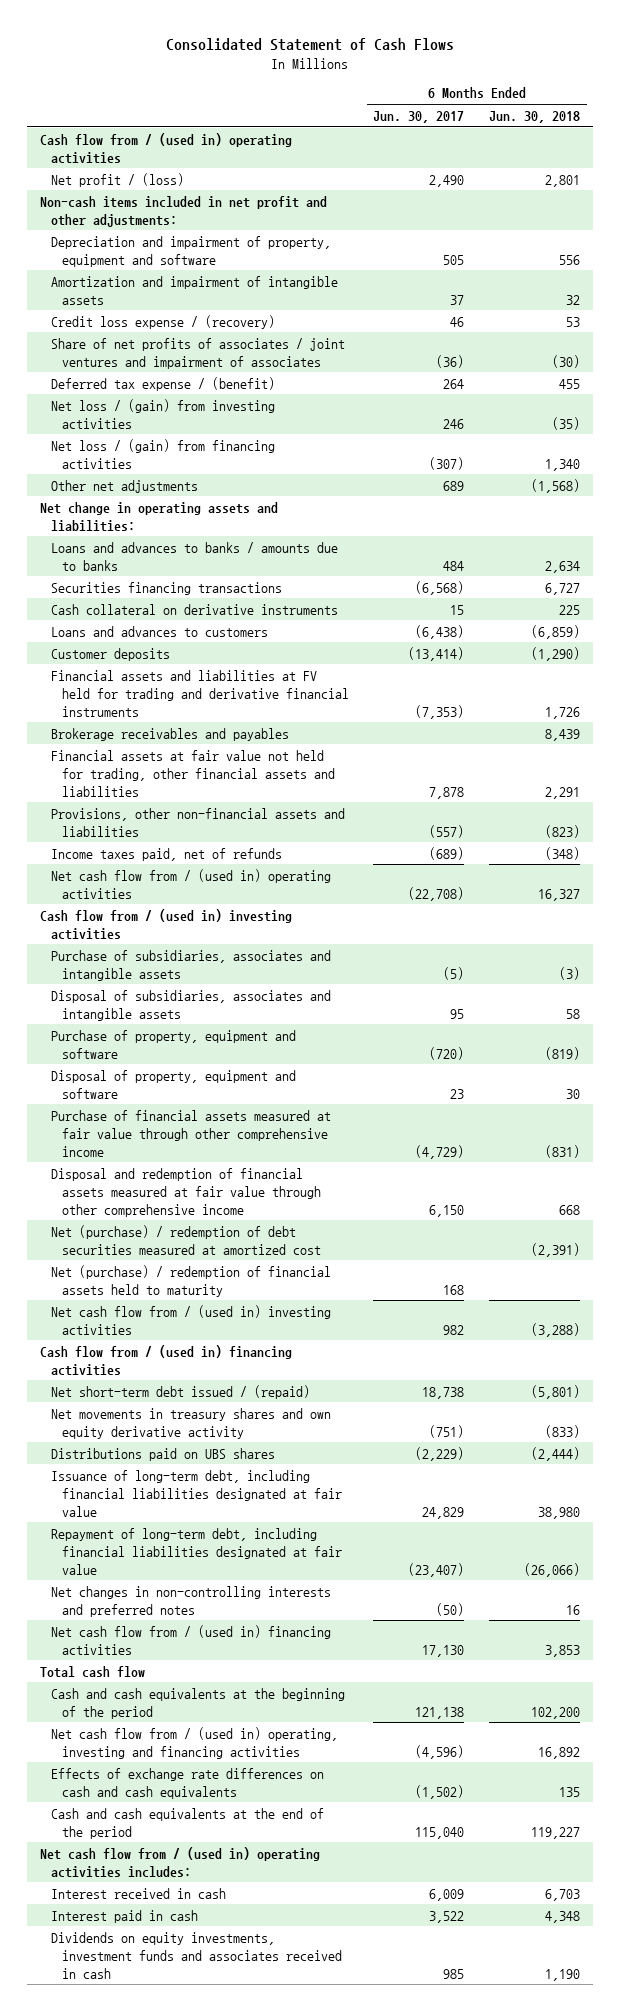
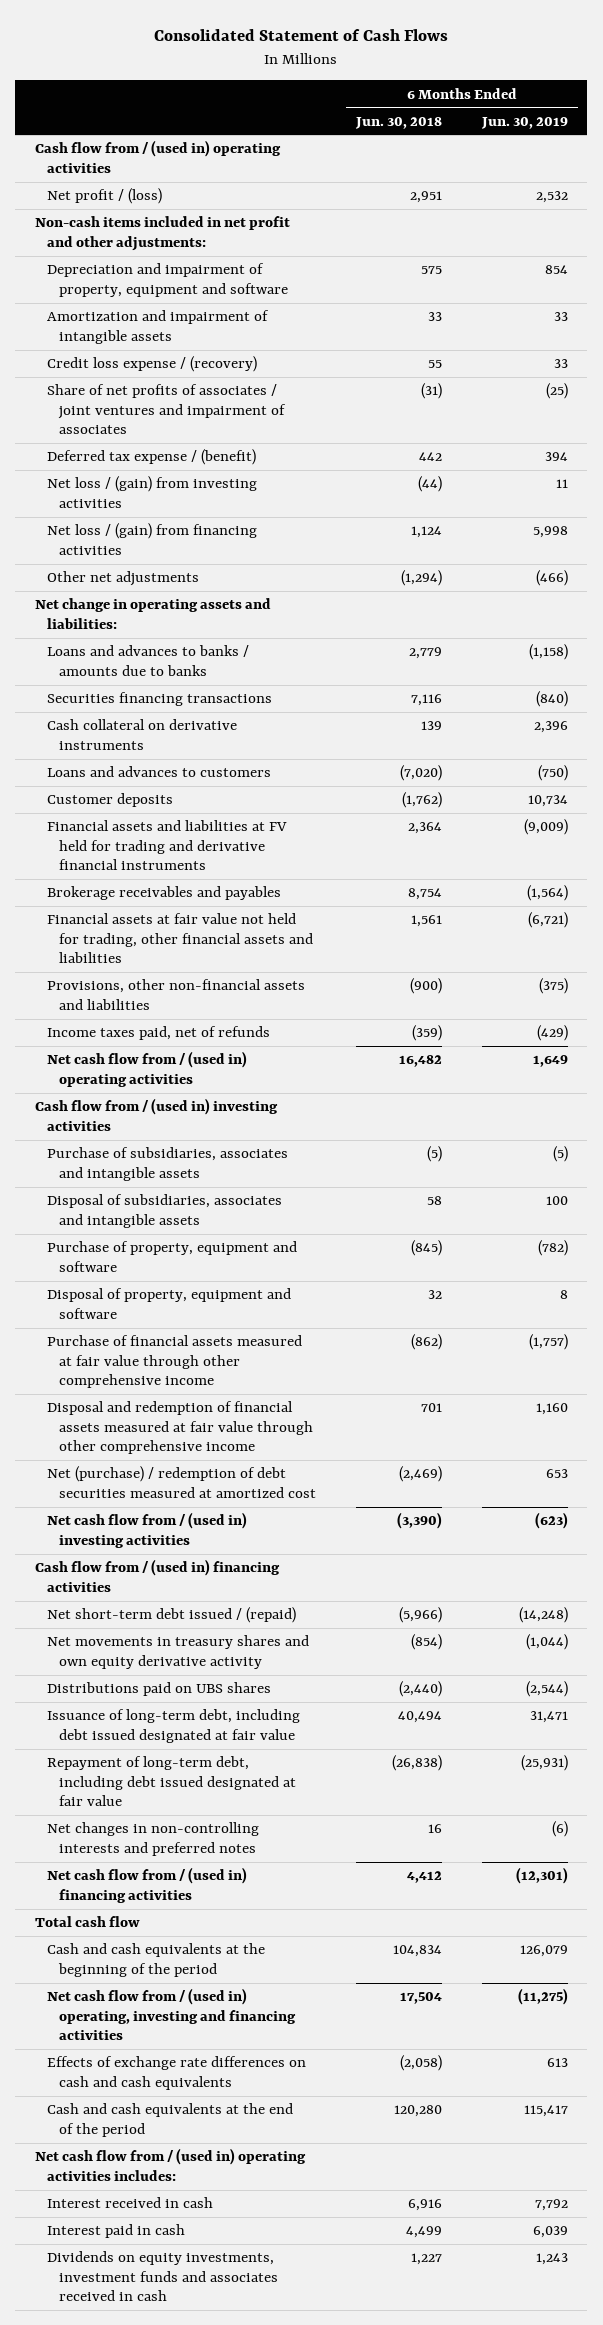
- | 6 Months Ended Jun. 30, 2017 | 6 Months Ended Jun. 30, 2018
+ | 6 Months Ended Jun. 30, 2018 | 6 Months Ended Jun. 30, 2019
- Net profit / (loss) | 2,490 | 2,801
+ Net profit / (loss) | 2,951 | 2,532
- Depreciation and impairment of property, equipment and software | 505 | 556
- Amortization and impairment of intangible assets | 37 | 32
- Credit loss expense / (recovery) | 46 | 53
- Share of net profits of associates / joint ventures and impairment of associates | (36) | (30)
- Deferred tax expense / (benefit) | 264 | 455
- Net loss / (gain) from investing activities | 246 | (35)
- Net loss / (gain) from financing activities | (307) | 1,340
- Other net adjustments | 689 | (1,568)
+ Depreciation and impairment of property, equipment and software | 575 | 854
+ Amortization and impairment of intangible assets | 33 | 33
+ Credit loss expense / (recovery) | 55 | 33
+ Share of net profits of associates / joint ventures and impairment of associates | (31) | (25)
+ Deferred tax expense / (benefit) | 442 | 394
+ Net loss / (gain) from investing activities | (44) | 11
+ Net loss / (gain) from financing activities | 1,124 | 5,998
+ Other net adjustments | (1,294) | (466)
- Loans and advances to banks / amounts due to banks | 484 | 2,634
- Securities financing transactions | (6,568) | 6,727
- Cash collateral on derivative instruments | 15 | 225
- Loans and advances to customers | (6,438) | (6,859)
- Customer deposits | (13,414) | (1,290)
- Financial assets and liabilities at FV held for trading and derivative financial instruments | (7,353) | 1,726
- Brokerage receivables and payables | | 8,439
- Financial assets at fair value not held for trading, other financial assets and liabilities | 7,878 | 2,291
- Provisions, other non-financial assets and liabilities | (557) | (823)
- Income taxes paid, net of refunds | (689) | (348)
- Net cash flow from / (used in) operating activities | (22,708) | 16,327
+ Loans and advances to banks / amounts due to banks | 2,779 | (1,158)
+ Securities financing transactions | 7,116 | (840)
+ Cash collateral on derivative instruments | 139 | 2,396
+ Loans and advances to customers | (7,020) | (750)
+ Customer deposits | (1,762) | 10,734
+ Financial assets and liabilities at FV held for trading and derivative financial instruments | 2,364 | (9,009)
+ Brokerage receivables and payables | 8,754 | (1,564)
+ Financial assets at fair value not held for trading, other financial assets and liabilities | 1,561 | (6,721)
+ Provisions, other non-financial assets and liabilities | (900) | (375)
+ Income taxes paid, net of refunds | (359) | (429)
+ Net cash flow from / (used in) operating activities | 16,482 | 1,649
- Purchase of subsidiaries, associates and intangible assets | (5) | (3)
+ Purchase of subsidiaries, associates and intangible assets | (5) | (5)
- Purchase of property, equipment and software | (720) | (819)
- Disposal of property, equipment and software | 23 | 30
- Purchase of financial assets measured at fair value through other comprehensive income | (4,729) | (831)
- Disposal and redemption of financial assets measured at fair value through other comprehensive income | 6,150 | 668
- Net (purchase) / redemption of debt securities measured at amortized cost | | (2,391)
- Net (purchase) / redemption of financial assets held to maturity | 168 |
- Net cash flow from / (used in) investing activities | 982 | (3,288)
+ Purchase of property, equipment and software | (845) | (782)
+ Disposal of property, equipment and software | 32 | 8
+ Purchase of financial assets measured at fair value through other comprehensive income | (862) | (1,757)
+ Disposal and redemption of financial assets measured at fair value through other comprehensive income | 701 | 1,160
+ Net (purchase) / redemption of debt securities measured at amortized cost | (2,469) | 653
+ Net cash flow from / (used in) investing activities | (3,390) | (623)
- Net short-term debt issued / (repaid) | 18,738 | (5,801)
- Net movements in treasury shares and own equity derivative activity | (751) | (833)
- Distributions paid on UBS shares | (2,229) | (2,444)
- Issuance of long-term debt, including financial liabilities designated at fair value | 24,829 | 38,980
- Repayment of long-term debt, including financial liabilities designated at fair value | (23,407) | (26,066)
+ Net short-term debt issued / (repaid) | (5,966) | (14,248)
+ Net movements in treasury shares and own equity derivative activity | (854) | (1,044)
+ Distributions paid on UBS shares | (2,440) | (2,544)
+ Issuance of long-term debt, including debt issued designated at fair value | 40,494 | 31,471
+ Repayment of long-term debt, including debt issued designated at fair value | (26,838) | (25,931)
- Net cash flow from / (used in) financing activities | 17,130 | 3,853
+ Net cash flow from / (used in) financing activities | 4,412 | (12,301)
- Cash and cash equivalents at the beginning of the period | 121,138 | 102,200
- Net cash flow from / (used in) operating, investing and financing activities | (4,596) | 16,892
- Effects of exchange rate differences on cash and cash equivalents | (1,502) | 135
- Cash and cash equivalents at the end of the period | 115,040 | 119,227
+ Cash and cash equivalents at the beginning of the period | 104,834 | 126,079
+ Net cash flow from / (used in) operating, investing and financing activities | 17,504 | (11,275)
+ Effects of exchange rate differences on cash and cash equivalents | (2,058) | 613
+ Cash and cash equivalents at the end of the period | 120,280 | 115,417
- Interest received in cash | 6,009 | 6,703
- Interest paid in cash | 3,522 | 4,348
- Dividends on equity investments, investment funds and associates received in cash | 985 | 1,190
+ Interest received in cash | 6,916 | 7,792
+ Interest paid in cash | 4,499 | 6,039
+ Dividends on equity investments, investment funds and associates received in cash | 1,227 | 1,243

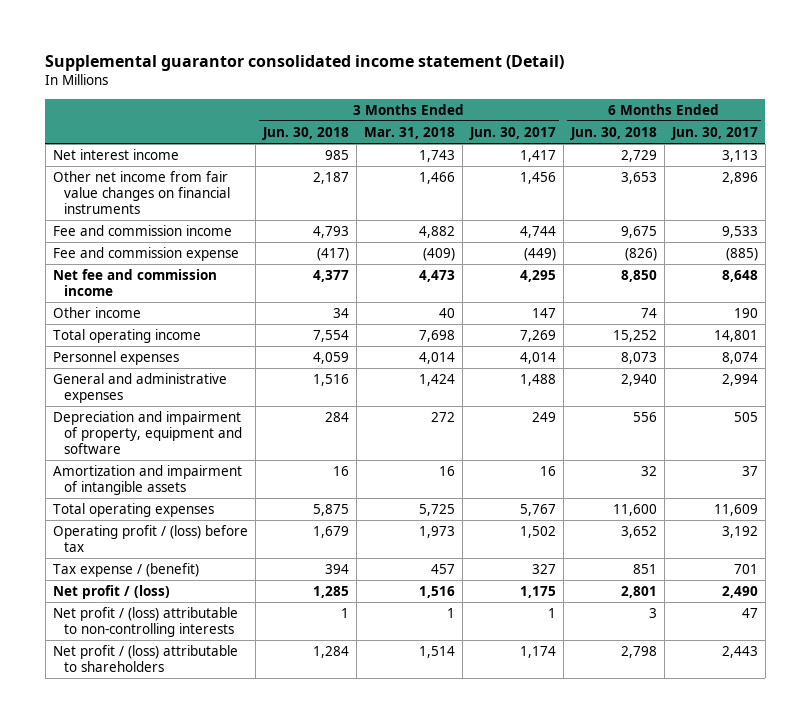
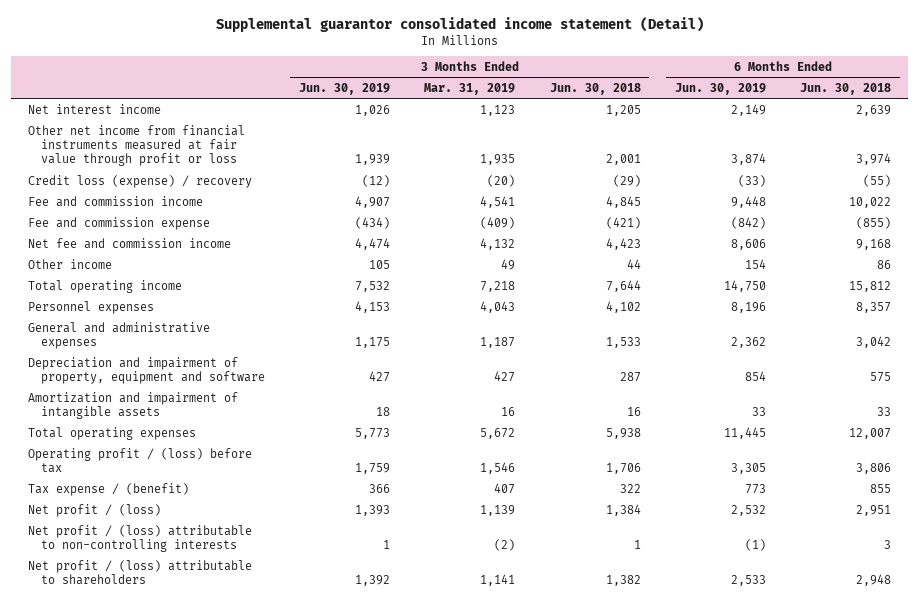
- | 3 Months Ended Jun. 30, 2018 | 3 Months Ended Mar. 31, 2018 | 3 Months Ended Jun. 30, 2017 | 6 Months Ended Jun. 30, 2018 | 6 Months Ended Jun. 30, 2017
+ | 3 Months Ended Jun. 30, 2019 | 3 Months Ended Mar. 31, 2019 | 3 Months Ended Jun. 30, 2018 | 6 Months Ended Jun. 30, 2019 | 6 Months Ended Jun. 30, 2018
- Net interest income | 985 | 1,743 | 1,417 | 2,729 | 3,113
- Other net income from fair value changes on financial instruments | 2,187 | 1,466 | 1,456 | 3,653 | 2,896
- Fee and commission income | 4,793 | 4,882 | 4,744 | 9,675 | 9,533
- Fee and commission expense | (417) | (409) | (449) | (826) | (885)
- Net fee and commission income | 4,377 | 4,473 | 4,295 | 8,850 | 8,648
- Other income | 34 | 40 | 147 | 74 | 190
- Total operating income | 7,554 | 7,698 | 7,269 | 15,252 | 14,801
- Personnel expenses | 4,059 | 4,014 | 4,014 | 8,073 | 8,074
- General and administrative expenses | 1,516 | 1,424 | 1,488 | 2,940 | 2,994
- Depreciation and impairment of property, equipment and software | 284 | 272 | 249 | 556 | 505
- Amortization and impairment of intangible assets | 16 | 16 | 16 | 32 | 37
- Total operating expenses | 5,875 | 5,725 | 5,767 | 11,600 | 11,609
- Operating profit / (loss) before tax | 1,679 | 1,973 | 1,502 | 3,652 | 3,192
- Tax expense / (benefit) | 394 | 457 | 327 | 851 | 701
- Net profit / (loss) | 1,285 | 1,516 | 1,175 | 2,801 | 2,490
+ Net interest income | 1,026 | 1,123 | 1,205 | 2,149 | 2,639
+ Other net income from financial instruments measured at fair value through profit or loss | 1,939 | 1,935 | 2,001 | 3,874 | 3,974
+ Credit loss (expense) / recovery | (12) | (20) | (29) | (33) | (55)
+ Fee and commission income | 4,907 | 4,541 | 4,845 | 9,448 | 10,022
+ Fee and commission expense | (434) | (409) | (421) | (842) | (855)
+ Net fee and commission income | 4,474 | 4,132 | 4,423 | 8,606 | 9,168
+ Other income | 105 | 49 | 44 | 154 | 86
+ Total operating income | 7,532 | 7,218 | 7,644 | 14,750 | 15,812
+ Personnel expenses | 4,153 | 4,043 | 4,102 | 8,196 | 8,357
+ General and administrative expenses | 1,175 | 1,187 | 1,533 | 2,362 | 3,042
+ Depreciation and impairment of property, equipment and software | 427 | 427 | 287 | 854 | 575
+ Amortization and impairment of intangible assets | 18 | 16 | 16 | 33 | 33
+ Total operating expenses | 5,773 | 5,672 | 5,938 | 11,445 | 12,007
+ Operating profit / (loss) before tax | 1,759 | 1,546 | 1,706 | 3,305 | 3,806
+ Tax expense / (benefit) | 366 | 407 | 322 | 773 | 855
+ Net profit / (loss) | 1,393 | 1,139 | 1,384 | 2,532 | 2,951
- Net profit / (loss) attributable to shareholders | 1,284 | 1,514 | 1,174 | 2,798 | 2,443
+ Net profit / (loss) attributable to shareholders | 1,392 | 1,141 | 1,382 | 2,533 | 2,948

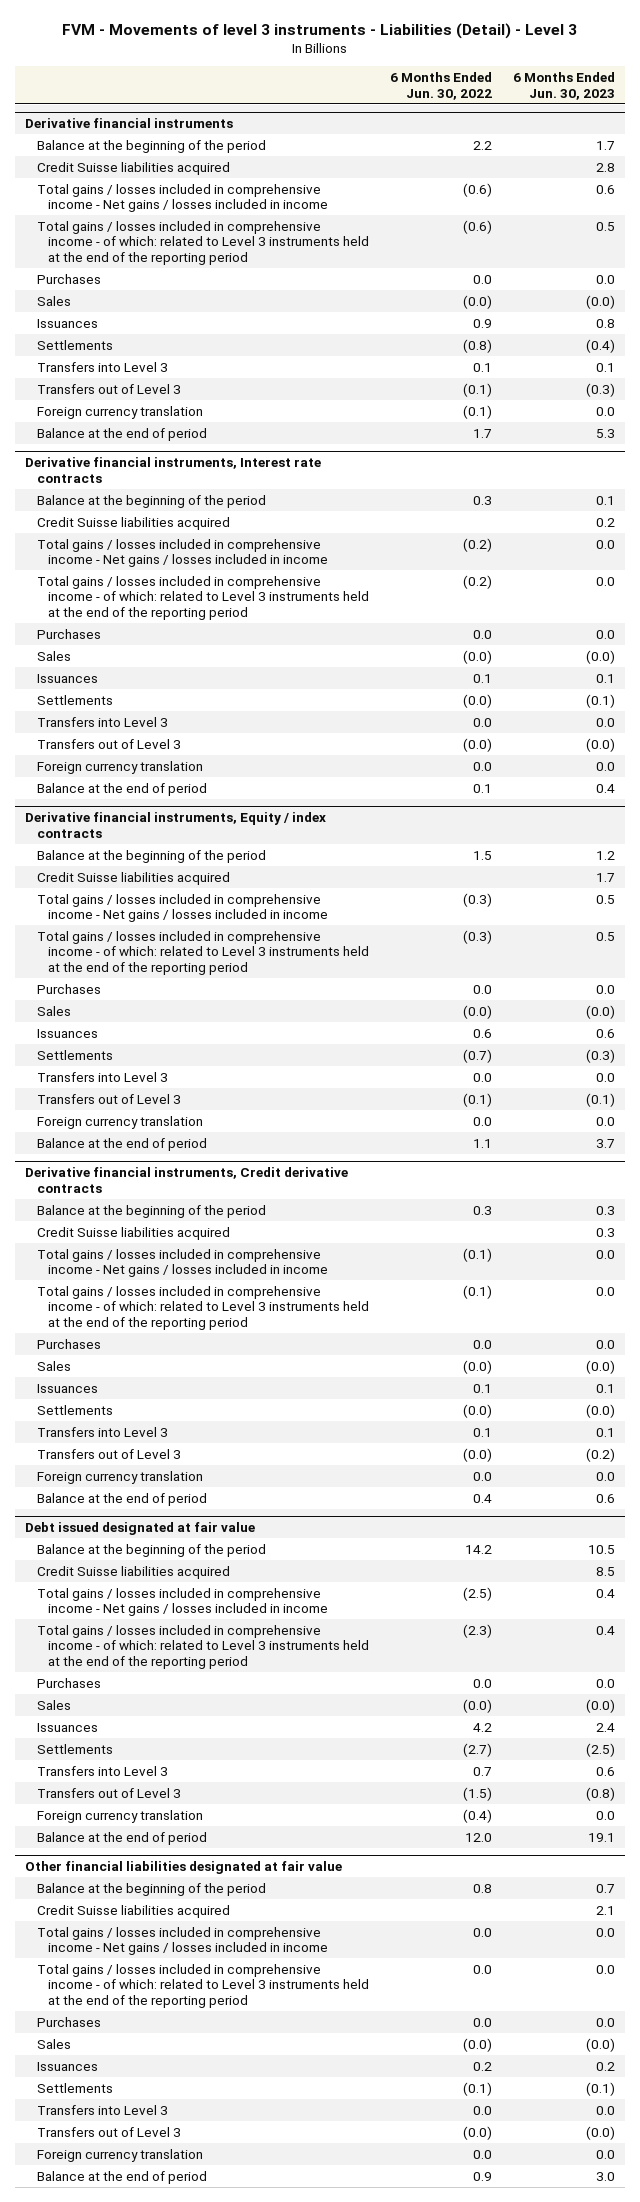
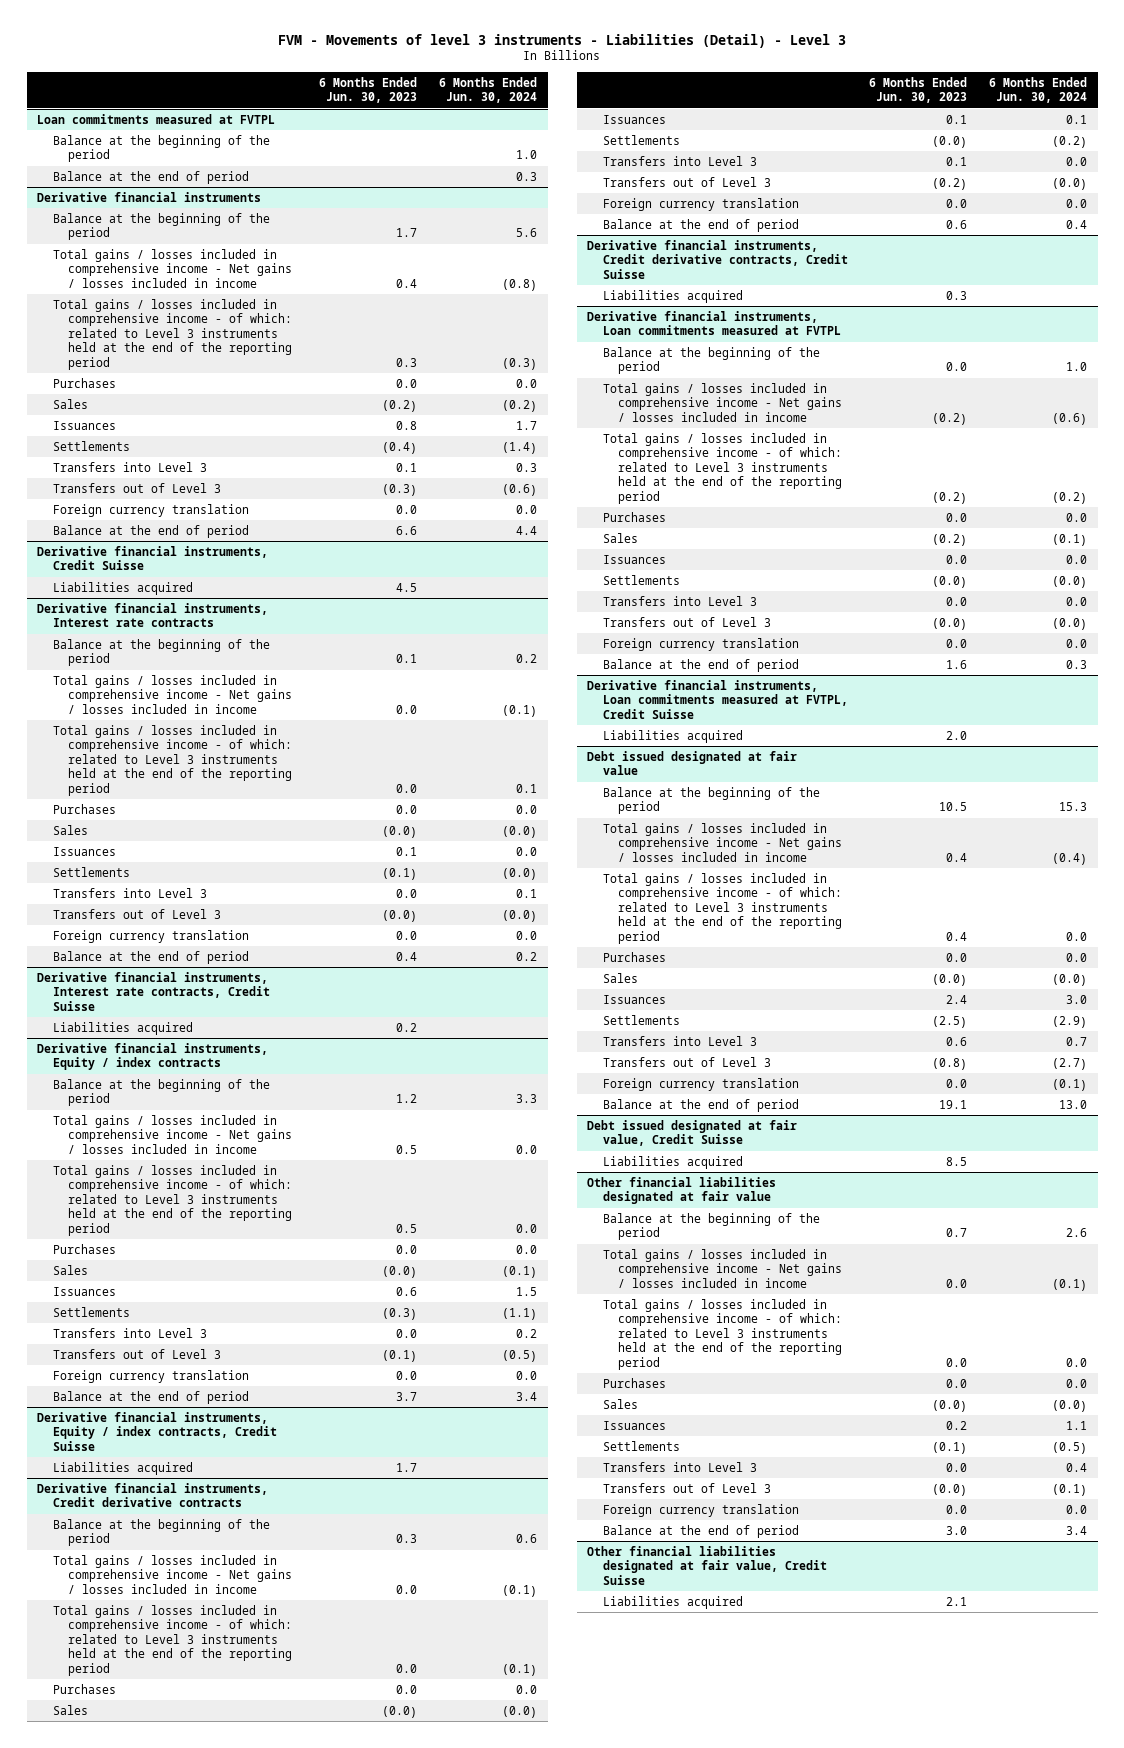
- | 6 Months Ended Jun. 30, 2022 | 6 Months Ended Jun. 30, 2023
+ | 6 Months Ended Jun. 30, 2023 | 6 Months Ended Jun. 30, 2024
+ Loan commitments measured at FVTPL
+ Balance at the beginning of the period | | 1.0
+ Balance at the end of period | | 0.3
@ Derivative financial instruments
- Credit Suisse liabilities acquired | | 2.8
- Total gains / losses included in comprehensive income - Net gains / losses included in income | (0.6) | 0.6
- Total gains / losses included in comprehensive income - of which: related to Level 3 instruments held at the end of the reporting period | (0.6) | 0.5
+ Total gains / losses included in comprehensive income - Net gains / losses included in income | 0.4 | (0.8)
+ Total gains / losses included in comprehensive income - of which: related to Level 3 instruments held at the end of the reporting period | 0.3 | (0.3)
- Sales | (0.0) | (0.0)
+ Sales | (0.2) | (0.2)
- Balance at the end of period | 1.7 | 5.3
+ Balance at the end of period | 6.6 | 4.4
+ Derivative financial instruments, Credit Suisse
+ Liabilities acquired | 4.5 |
@ Derivative financial instruments, Interest rate contracts
- Credit Suisse liabilities acquired | | 0.2
+ Derivative financial instruments, Interest rate contracts, Credit Suisse
+ Liabilities acquired | 0.2 |
@ Derivative financial instruments, Equity / index contracts
- Credit Suisse liabilities acquired | | 1.7
+ Derivative financial instruments, Equity / index contracts, Credit Suisse
+ Liabilities acquired | 1.7 |
@ Derivative financial instruments, Credit derivative contracts
- Credit Suisse liabilities acquired | | 0.3
+ Derivative financial instruments, Credit derivative contracts, Credit Suisse
+ Liabilities acquired | 0.3 |
+ Derivative financial instruments, Loan commitments measured at FVTPL
+ Balance at the beginning of the period | 0.0 | 1.0
+ Total gains / losses included in comprehensive income - Net gains / losses included in income | (0.2) | (0.6)
+ Total gains / losses included in comprehensive income - of which: related to Level 3 instruments held at the end of the reporting period | (0.2) | (0.2)
+ Purchases | 0.0 | 0.0
+ Sales | (0.2) | (0.1)
+ Issuances | 0.0 | 0.0
+ Settlements | (0.0) | (0.0)
+ Transfers into Level 3 | 0.0 | 0.0
+ Transfers out of Level 3 | (0.0) | (0.0)
+ Foreign currency translation | 0.0 | 0.0
+ Balance at the end of period | 1.6 | 0.3
+ Derivative financial instruments, Loan commitments measured at FVTPL, Credit Suisse
+ Liabilities acquired | 2.0 |
@ Debt issued designated at fair value
- Credit Suisse liabilities acquired | | 8.5
+ Debt issued designated at fair value, Credit Suisse
+ Liabilities acquired | 8.5 |
@ Other financial liabilities designated at fair value
- Credit Suisse liabilities acquired | | 2.1
+ Other financial liabilities designated at fair value, Credit Suisse
+ Liabilities acquired | 2.1 |

